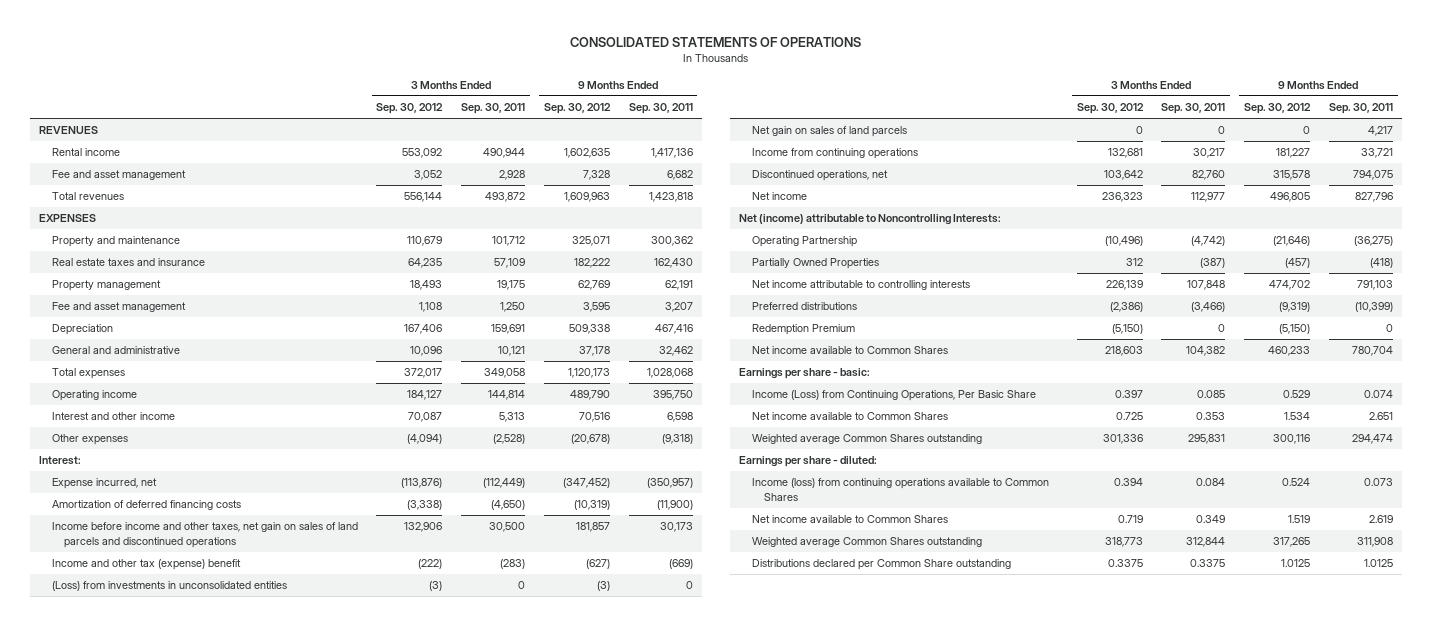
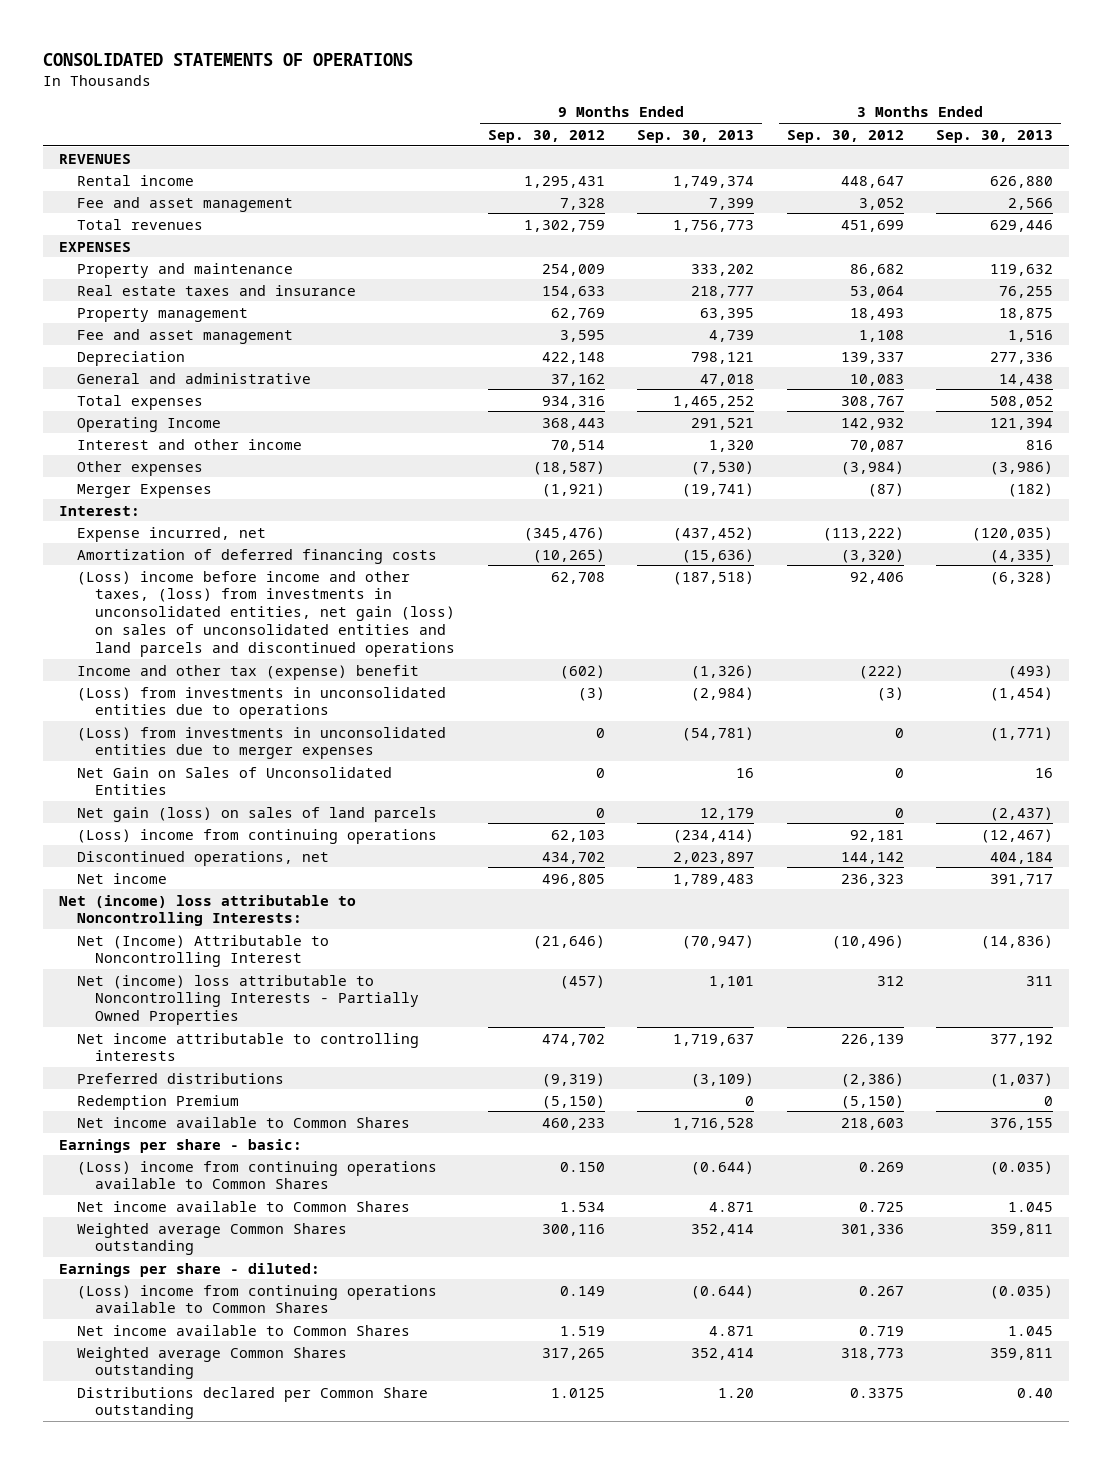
- | 3 Months Ended Sep. 30, 2012 | 3 Months Ended Sep. 30, 2011 | 9 Months Ended Sep. 30, 2012 | 9 Months Ended Sep. 30, 2011
+ | 9 Months Ended Sep. 30, 2012 | 9 Months Ended Sep. 30, 2013 | 3 Months Ended Sep. 30, 2012 | 3 Months Ended Sep. 30, 2013
- Rental income | 553,092 | 490,944 | 1,602,635 | 1,417,136
+ Rental income | 1,295,431 | 1,749,374 | 448,647 | 626,880
- Total revenues | 556,144 | 493,872 | 1,609,963 | 1,423,818
+ Total revenues | 1,302,759 | 1,756,773 | 451,699 | 629,446
- Property and maintenance | 110,679 | 101,712 | 325,071 | 300,362
- Real estate taxes and insurance | 64,235 | 57,109 | 182,222 | 162,430
+ Property and maintenance | 254,009 | 333,202 | 86,682 | 119,632
+ Real estate taxes and insurance | 154,633 | 218,777 | 53,064 | 76,255
- Depreciation | 167,406 | 159,691 | 509,338 | 467,416
- General and administrative | 10,096 | 10,121 | 37,178 | 32,462
- Total expenses | 372,017 | 349,058 | 1,120,173 | 1,028,068
- Operating income | 184,127 | 144,814 | 489,790 | 395,750
- Interest and other income | 70,087 | 5,313 | 70,516 | 6,598
- Other expenses | (4,094) | (2,528) | (20,678) | (9,318)
+ Depreciation | 422,148 | 798,121 | 139,337 | 277,336
+ General and administrative | 37,162 | 47,018 | 10,083 | 14,438
+ Total expenses | 934,316 | 1,465,252 | 308,767 | 508,052
+ Operating Income | 368,443 | 291,521 | 142,932 | 121,394
+ Interest and other income | 70,514 | 1,320 | 70,087 | 816
+ Other expenses | (18,587) | (7,530) | (3,984) | (3,986)
+ Merger Expenses | (1,921) | (19,741) | (87) | (182)
- Expense incurred, net | (113,876) | (112,449) | (347,452) | (350,957)
- Amortization of deferred financing costs | (3,338) | (4,650) | (10,319) | (11,900)
- Income before income and other taxes, net gain on sales of land parcels and discontinued operations | 132,906 | 30,500 | 181,857 | 30,173
- Income and other tax (expense) benefit | (222) | (283) | (627) | (669)
- (Loss) from investments in unconsolidated entities | (3) | 0 | (3) | 0
- Net gain on sales of land parcels | 0 | 0 | 0 | 4,217
- Income from continuing operations | 132,681 | 30,217 | 181,227 | 33,721
- Discontinued operations, net | 103,642 | 82,760 | 315,578 | 794,075
+ Expense incurred, net | (345,476) | (437,452) | (113,222) | (120,035)
+ Amortization of deferred financing costs | (10,265) | (15,636) | (3,320) | (4,335)
+ (Loss) income before income and other taxes, (loss) from investments in unconsolidated entities, net gain (loss) on sales of unconsolidated entities and land parcels and discontinued operations | 62,708 | (187,518) | 92,406 | (6,328)
+ Income and other tax (expense) benefit | (602) | (1,326) | (222) | (493)
+ (Loss) from investments in unconsolidated entities due to operations | (3) | (2,984) | (3) | (1,454)
+ (Loss) from investments in unconsolidated entities due to merger expenses | 0 | (54,781) | 0 | (1,771)
+ Net Gain on Sales of Unconsolidated Entities | 0 | 16 | 0 | 16
+ Net gain (loss) on sales of land parcels | 0 | 12,179 | 0 | (2,437)
+ (Loss) income from continuing operations | 62,103 | (234,414) | 92,181 | (12,467)
+ Discontinued operations, net | 434,702 | 2,023,897 | 144,142 | 404,184
- Net (income) attributable to Noncontrolling Interests:
- Operating Partnership | (10,496) | (4,742) | (21,646) | (36,275)
- Partially Owned Properties | 312 | (387) | (457) | (418)
+ Net (income) loss attributable to Noncontrolling Interests:
+ Net (Income) Attributable to Noncontrolling Interest | (21,646) | (70,947) | (10,496) | (14,836)
+ Net (income) loss attributable to Noncontrolling Interests - Partially Owned Properties | (457) | 1,101 | 312 | 311
- Income (Loss) from Continuing Operations, Per Basic Share | 0.397 | 0.085 | 0.529 | 0.074
+ (Loss) income from continuing operations available to Common Shares | 0.150 | (0.644) | 0.269 | (0.035)
- Income (loss) from continuing operations available to Common Shares | 0.394 | 0.084 | 0.524 | 0.073
+ (Loss) income from continuing operations available to Common Shares | 0.149 | (0.644) | 0.267 | (0.035)

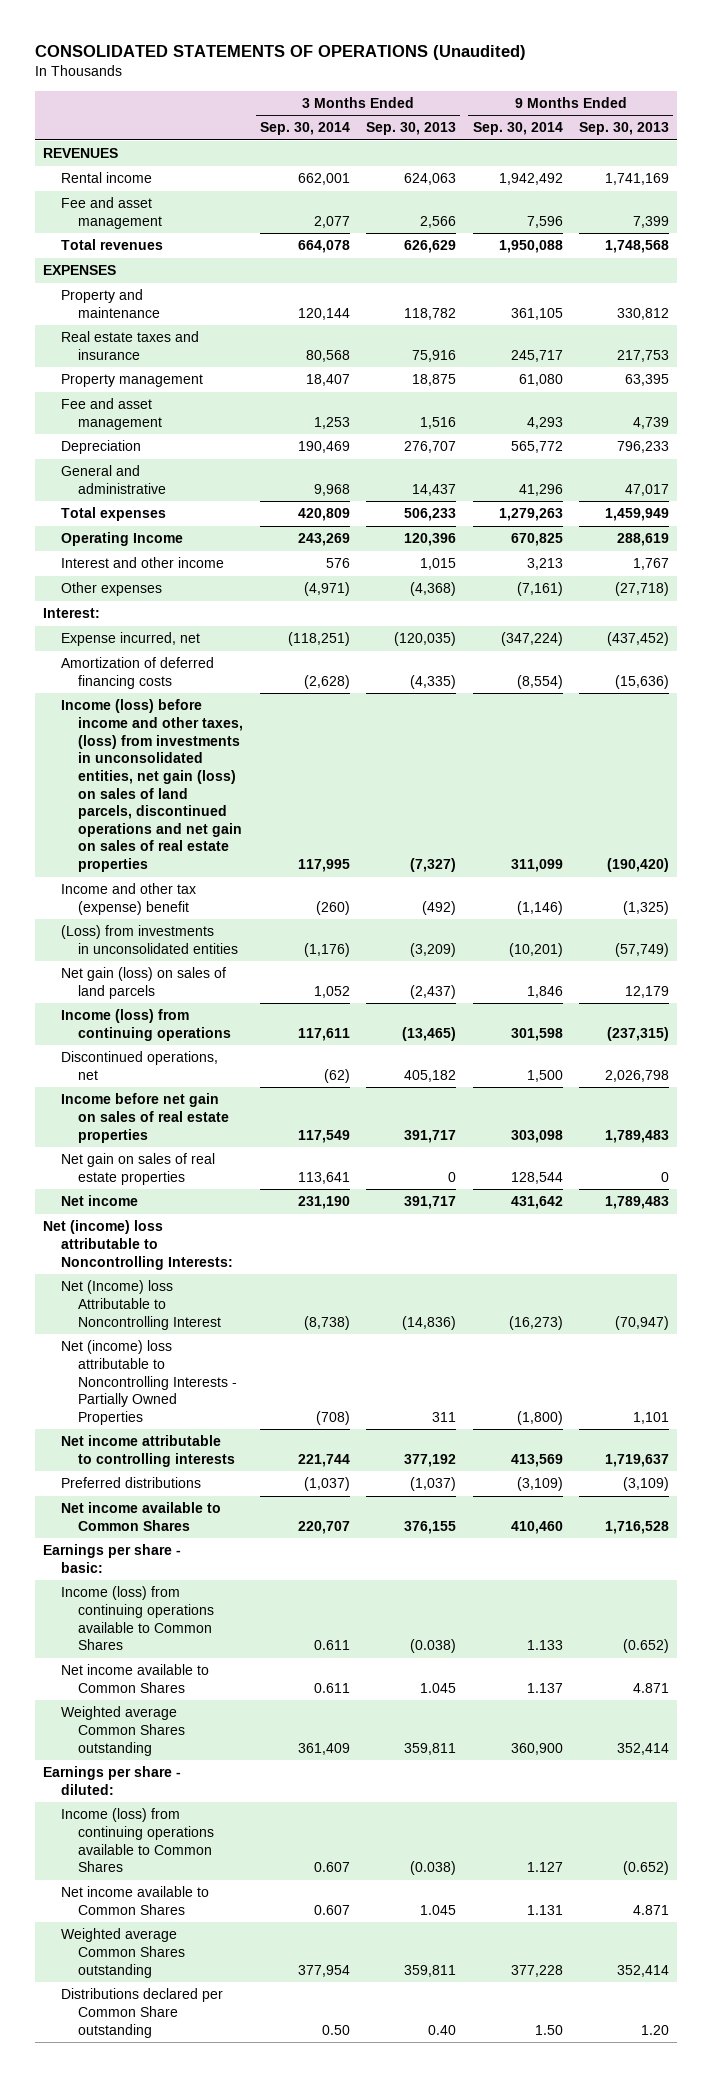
- CONSOLIDATED STATEMENTS OF OPERATIONS
+ CONSOLIDATED STATEMENTS OF OPERATIONS (Unaudited)
- | 9 Months Ended Sep. 30, 2012 | 9 Months Ended Sep. 30, 2013 | 3 Months Ended Sep. 30, 2012 | 3 Months Ended Sep. 30, 2013
+ | 3 Months Ended Sep. 30, 2014 | 3 Months Ended Sep. 30, 2013 | 9 Months Ended Sep. 30, 2014 | 9 Months Ended Sep. 30, 2013
- Rental income | 1,295,431 | 1,749,374 | 448,647 | 626,880
+ Rental income | 662,001 | 624,063 | 1,942,492 | 1,741,169
- Total revenues | 1,302,759 | 1,756,773 | 451,699 | 629,446
+ Total revenues | 664,078 | 626,629 | 1,950,088 | 1,748,568
- Property and maintenance | 254,009 | 333,202 | 86,682 | 119,632
- Real estate taxes and insurance | 154,633 | 218,777 | 53,064 | 76,255
+ Property and maintenance | 120,144 | 118,782 | 361,105 | 330,812
+ Real estate taxes and insurance | 80,568 | 75,916 | 245,717 | 217,753
- Depreciation | 422,148 | 798,121 | 139,337 | 277,336
- General and administrative | 37,162 | 47,018 | 10,083 | 14,438
- Total expenses | 934,316 | 1,465,252 | 308,767 | 508,052
- Operating Income | 368,443 | 291,521 | 142,932 | 121,394
- Interest and other income | 70,514 | 1,320 | 70,087 | 816
- Other expenses | (18,587) | (7,530) | (3,984) | (3,986)
- Merger Expenses | (1,921) | (19,741) | (87) | (182)
+ Depreciation | 190,469 | 276,707 | 565,772 | 796,233
+ General and administrative | 9,968 | 14,437 | 41,296 | 47,017
+ Total expenses | 420,809 | 506,233 | 1,279,263 | 1,459,949
+ Operating Income | 243,269 | 120,396 | 670,825 | 288,619
+ Interest and other income | 576 | 1,015 | 3,213 | 1,767
+ Other expenses | (4,971) | (4,368) | (7,161) | (27,718)
- (Loss) income before income and other taxes, (loss) from investments in unconsolidated entities, net gain (loss) on sales of unconsolidated entities and land parcels and discontinued operations | 62,708 | (187,518) | 92,406 | (6,328)
- Income and other tax (expense) benefit | (602) | (1,326) | (222) | (493)
- (Loss) from investments in unconsolidated entities due to operations | (3) | (2,984) | (3) | (1,454)
- (Loss) from investments in unconsolidated entities due to merger expenses | 0 | (54,781) | 0 | (1,771)
- Net Gain on Sales of Unconsolidated Entities | 0 | 16 | 0 | 16
+ Income (loss) before income and other taxes, (loss) from investments in unconsolidated entities, net gain (loss) on sales of land parcels, discontinued operations and net gain on sales of real estate properties | 117,995 | (7,327) | 311,099 | (190,420)
+ Income and other tax (expense) benefit | (260) | (492) | (1,146) | (1,325)
+ (Loss) from investments in unconsolidated entities | (1,176) | (3,209) | (10,201) | (57,749)
- (Loss) income from continuing operations | 62,103 | (234,414) | 92,181 | (12,467)
- Discontinued operations, net | 434,702 | 2,023,897 | 144,142 | 404,184
+ Income (loss) from continuing operations | 117,611 | (13,465) | 301,598 | (237,315)
+ Discontinued operations, net | (62) | 405,182 | 1,500 | 2,026,798
+ Income before net gain on sales of real estate properties | 117,549 | 391,717 | 303,098 | 1,789,483
+ Net gain on sales of real estate properties | 113,641 | 0 | 128,544 | 0
- Net (Income) Attributable to Noncontrolling Interest | (21,646) | (70,947) | (10,496) | (14,836)
+ Net (Income) loss Attributable to Noncontrolling Interest | (8,738) | (14,836) | (16,273) | (70,947)
- Redemption Premium | (5,150) | 0 | (5,150) | 0
- (Loss) income from continuing operations available to Common Shares | 0.150 | (0.644) | 0.269 | (0.035)
+ Income (loss) from continuing operations available to Common Shares | 0.611 | (0.038) | 1.133 | (0.652)
- (Loss) income from continuing operations available to Common Shares | 0.149 | (0.644) | 0.267 | (0.035)
+ Income (loss) from continuing operations available to Common Shares | 0.607 | (0.038) | 1.127 | (0.652)

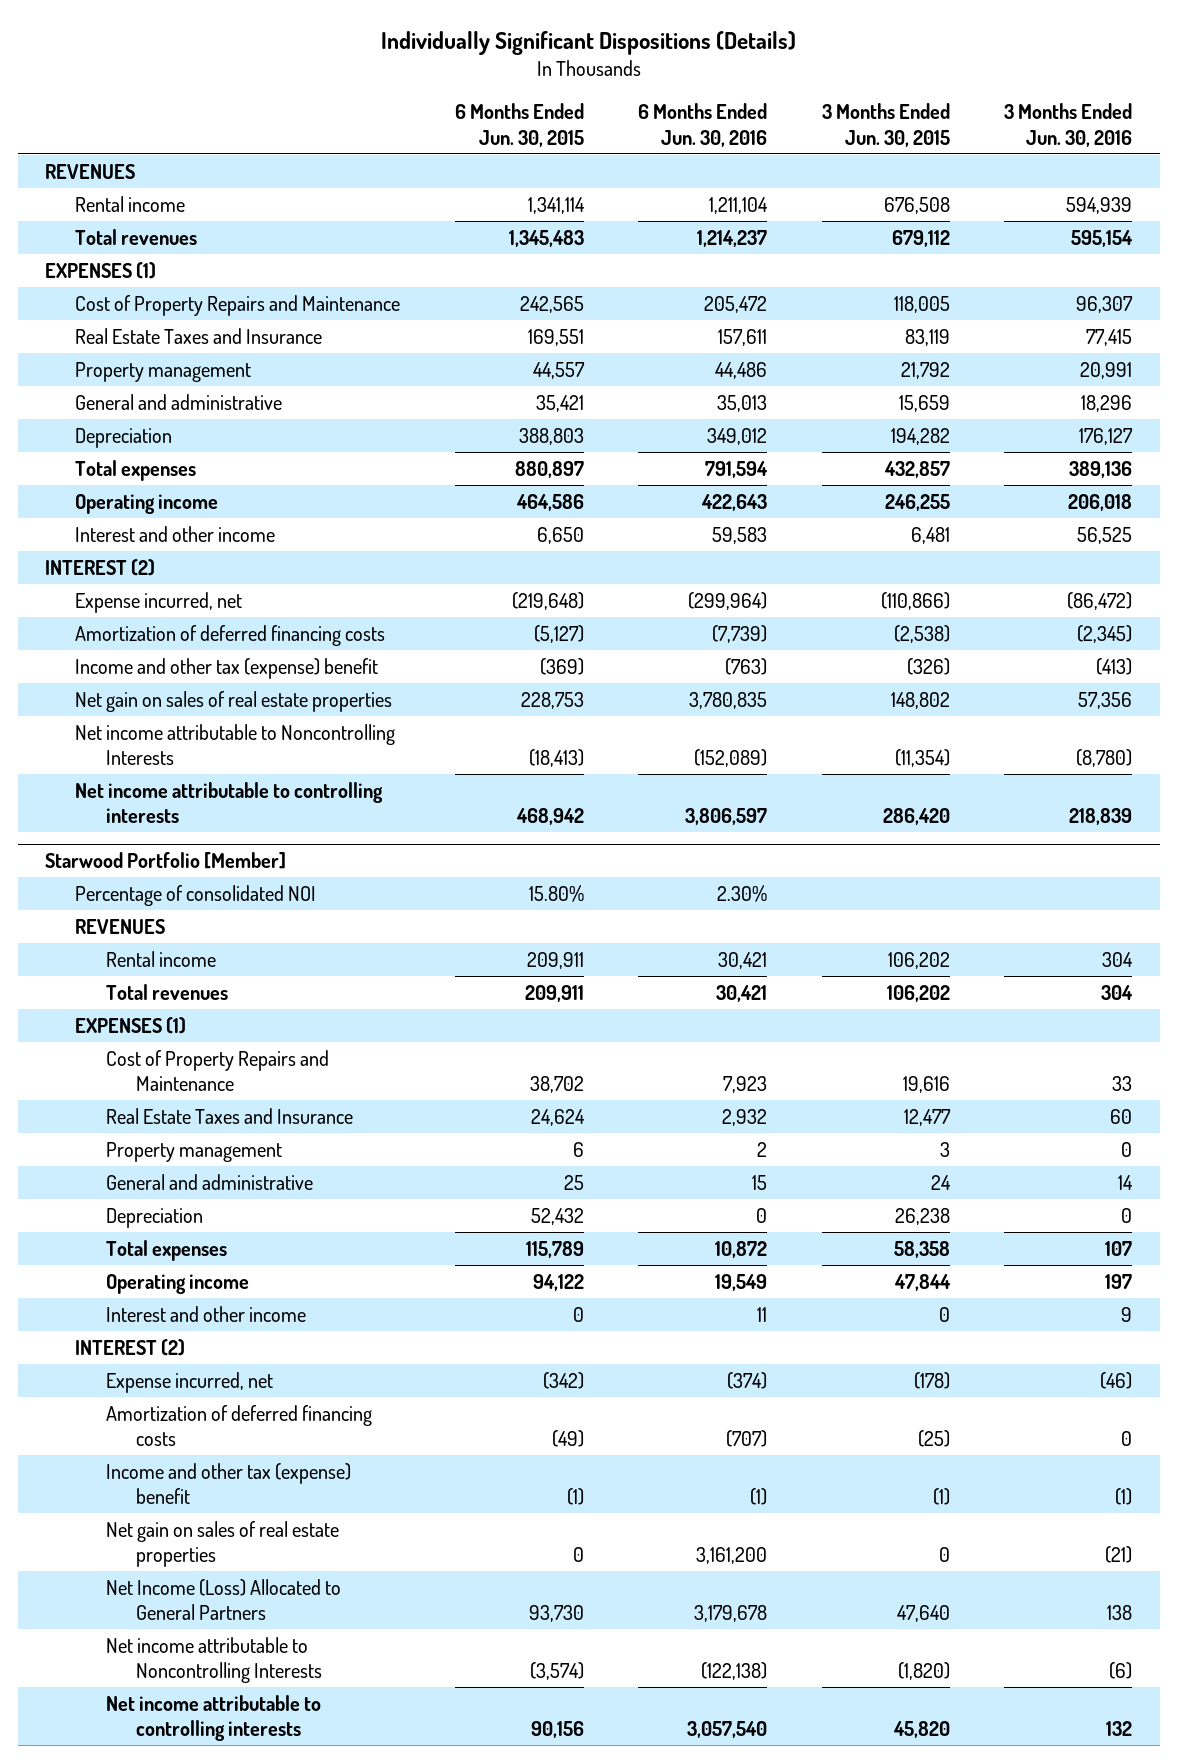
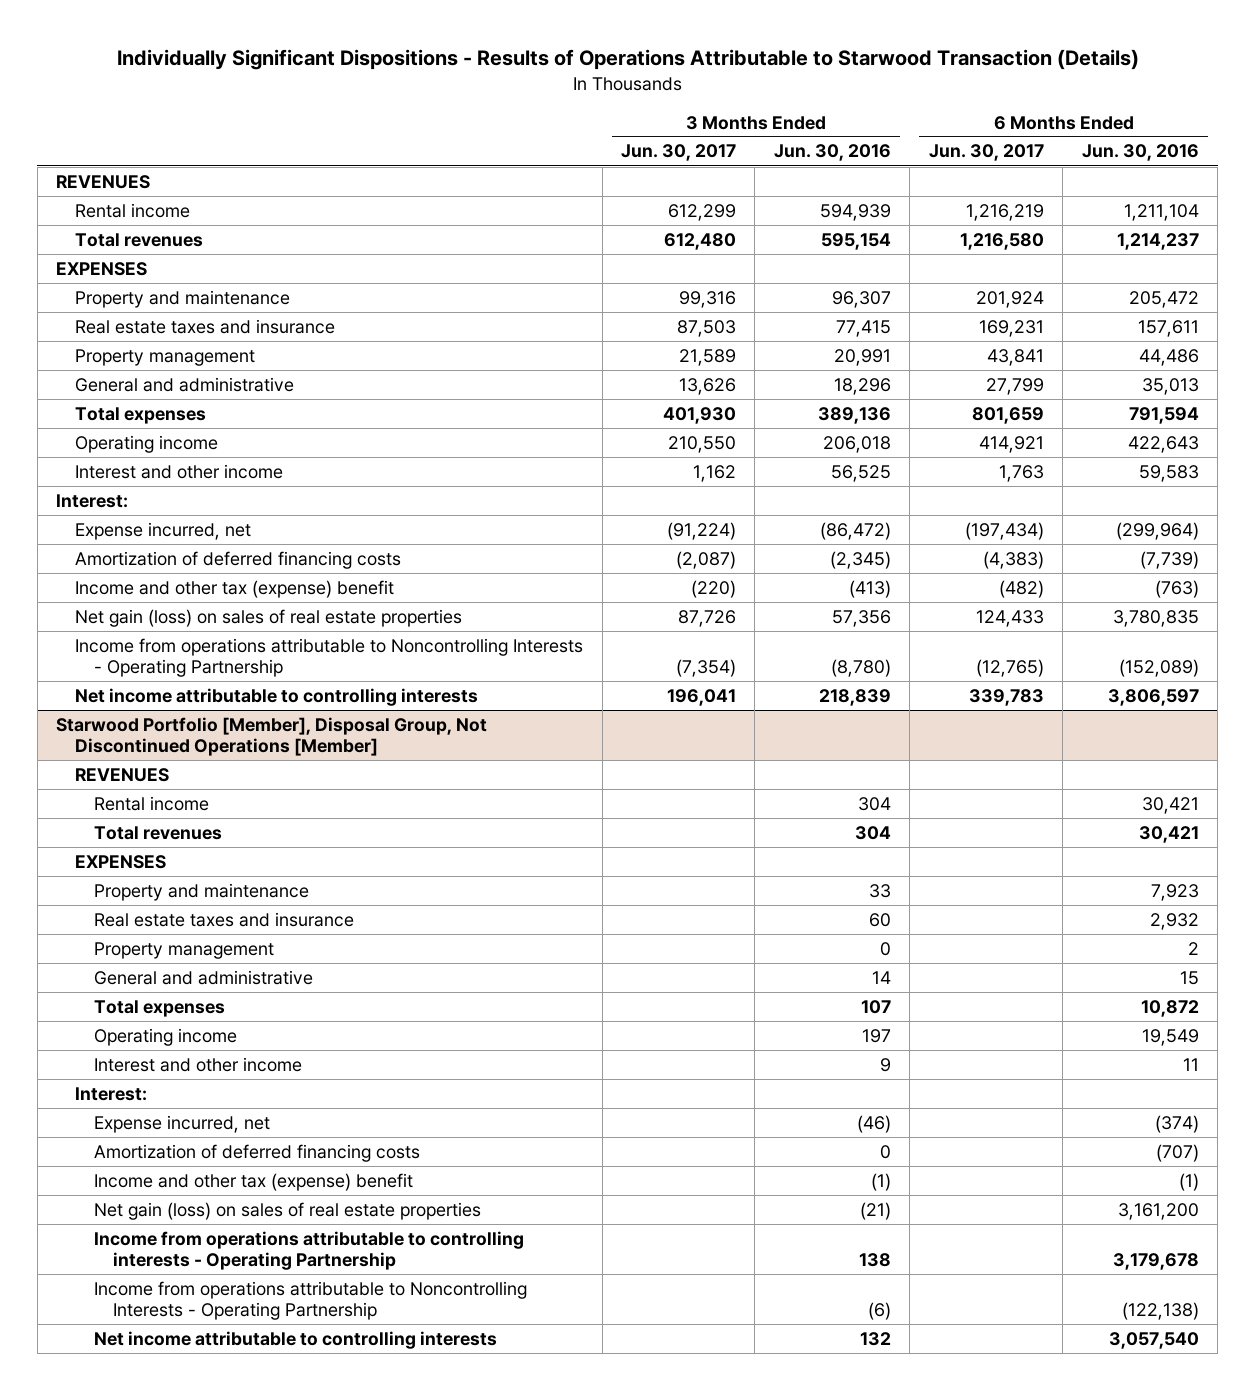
- Individually Significant Dispositions (Details)
+ Individually Significant Dispositions - Results of Operations Attributable to Starwood Transaction (Details)
- | 6 Months Ended Jun. 30, 2015 | 6 Months Ended Jun. 30, 2016 | 3 Months Ended Jun. 30, 2015 | 3 Months Ended Jun. 30, 2016
+ | 3 Months Ended Jun. 30, 2017 | 3 Months Ended Jun. 30, 2016 | 6 Months Ended Jun. 30, 2017 | 6 Months Ended Jun. 30, 2016
- EXPENSES (1)
- Cost of Property Repairs and Maintenance | 242,565 | 205,472 | 118,005 | 96,307
- Real Estate Taxes and Insurance | 169,551 | 157,611 | 83,119 | 77,415
+ EXPENSES
+ Property and maintenance | 99,316 | 96,307 | 201,924 | 205,472
+ Real estate taxes and insurance | 87,503 | 77,415 | 169,231 | 157,611
- Depreciation | 388,803 | 349,012 | 194,282 | 176,127
- INTEREST (2)
+ Interest:
- Net gain on sales of real estate properties | 228,753 | 3,780,835 | 148,802 | 57,356
- Net income attributable to Noncontrolling Interests | (18,413) | (152,089) | (11,354) | (8,780)
+ Net gain (loss) on sales of real estate properties | 87,726 | 57,356 | 124,433 | 3,780,835
+ Income from operations attributable to Noncontrolling Interests - Operating Partnership | (7,354) | (8,780) | (12,765) | (152,089)
- Starwood Portfolio [Member]
- Percentage of consolidated NOI | 15.80% | 2.30% | |
+ Starwood Portfolio [Member], Disposal Group, Not Discontinued Operations [Member]
- EXPENSES (1)
- Cost of Property Repairs and Maintenance | 38,702 | 7,923 | 19,616 | 33
- Real Estate Taxes and Insurance | 24,624 | 2,932 | 12,477 | 60
+ EXPENSES
+ Property and maintenance | | 33 | | 7,923
+ Real estate taxes and insurance | | 60 | | 2,932
- Depreciation | 52,432 | 0 | 26,238 | 0
- INTEREST (2)
+ Interest:
- Net gain on sales of real estate properties | 0 | 3,161,200 | 0 | (21)
- Net Income (Loss) Allocated to General Partners | 93,730 | 3,179,678 | 47,640 | 138
- Net income attributable to Noncontrolling Interests | (3,574) | (122,138) | (1,820) | (6)
+ Net gain (loss) on sales of real estate properties | | (21) | | 3,161,200
+ Income from operations attributable to controlling interests - Operating Partnership | | 138 | | 3,179,678
+ Income from operations attributable to Noncontrolling Interests - Operating Partnership | | (6) | | (122,138)

